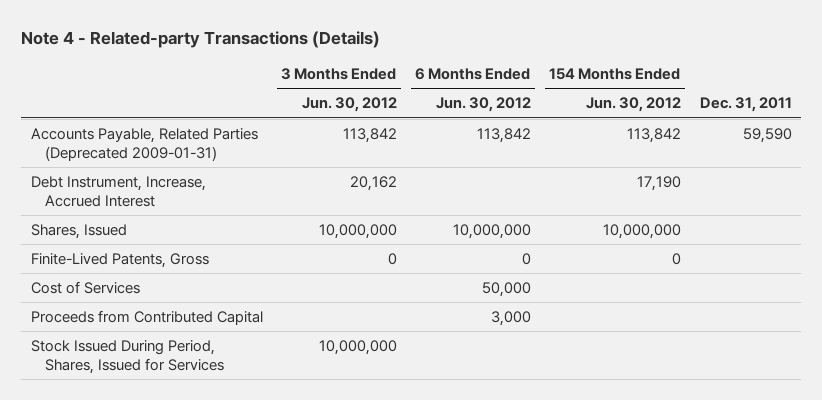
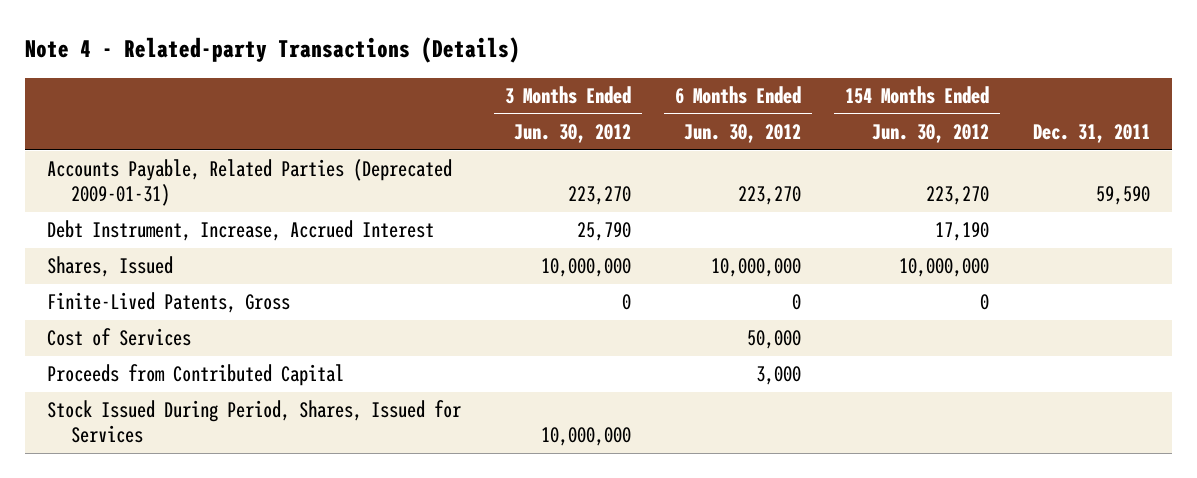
- Accounts Payable, Related Parties (Deprecated 2009-01-31) | 113,842 | 113,842 | 113,842 | 59,590
- Debt Instrument, Increase, Accrued Interest | 20,162 | | 17,190 |
+ Accounts Payable, Related Parties (Deprecated 2009-01-31) | 223,270 | 223,270 | 223,270 | 59,590
+ Debt Instrument, Increase, Accrued Interest | 25,790 | | 17,190 |

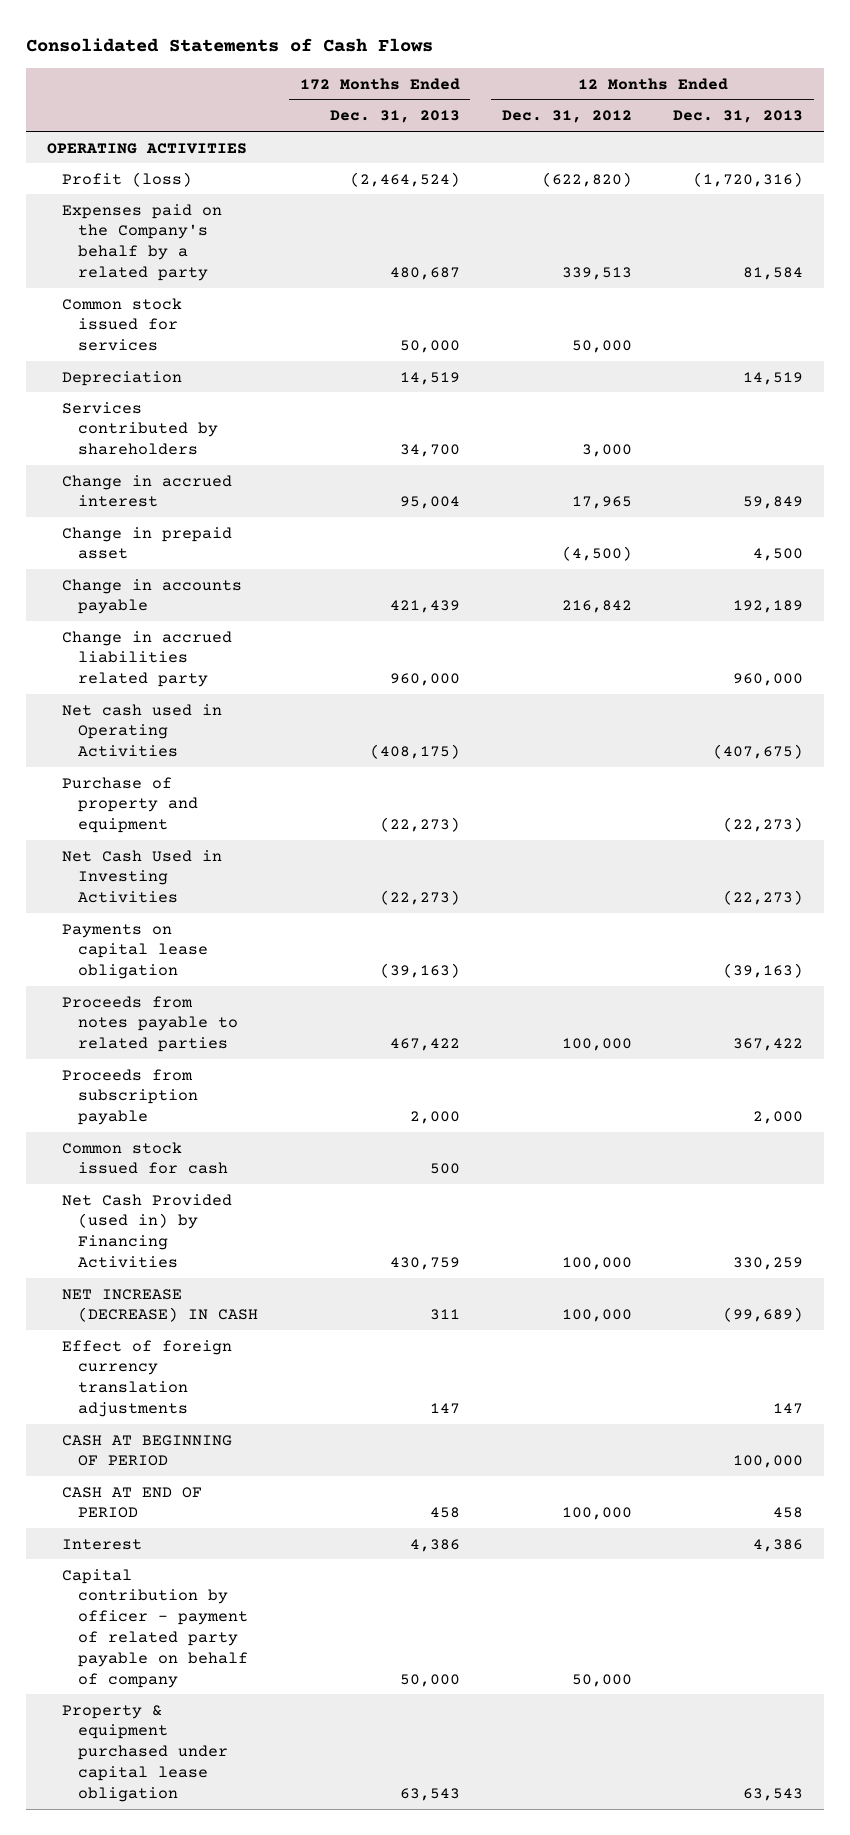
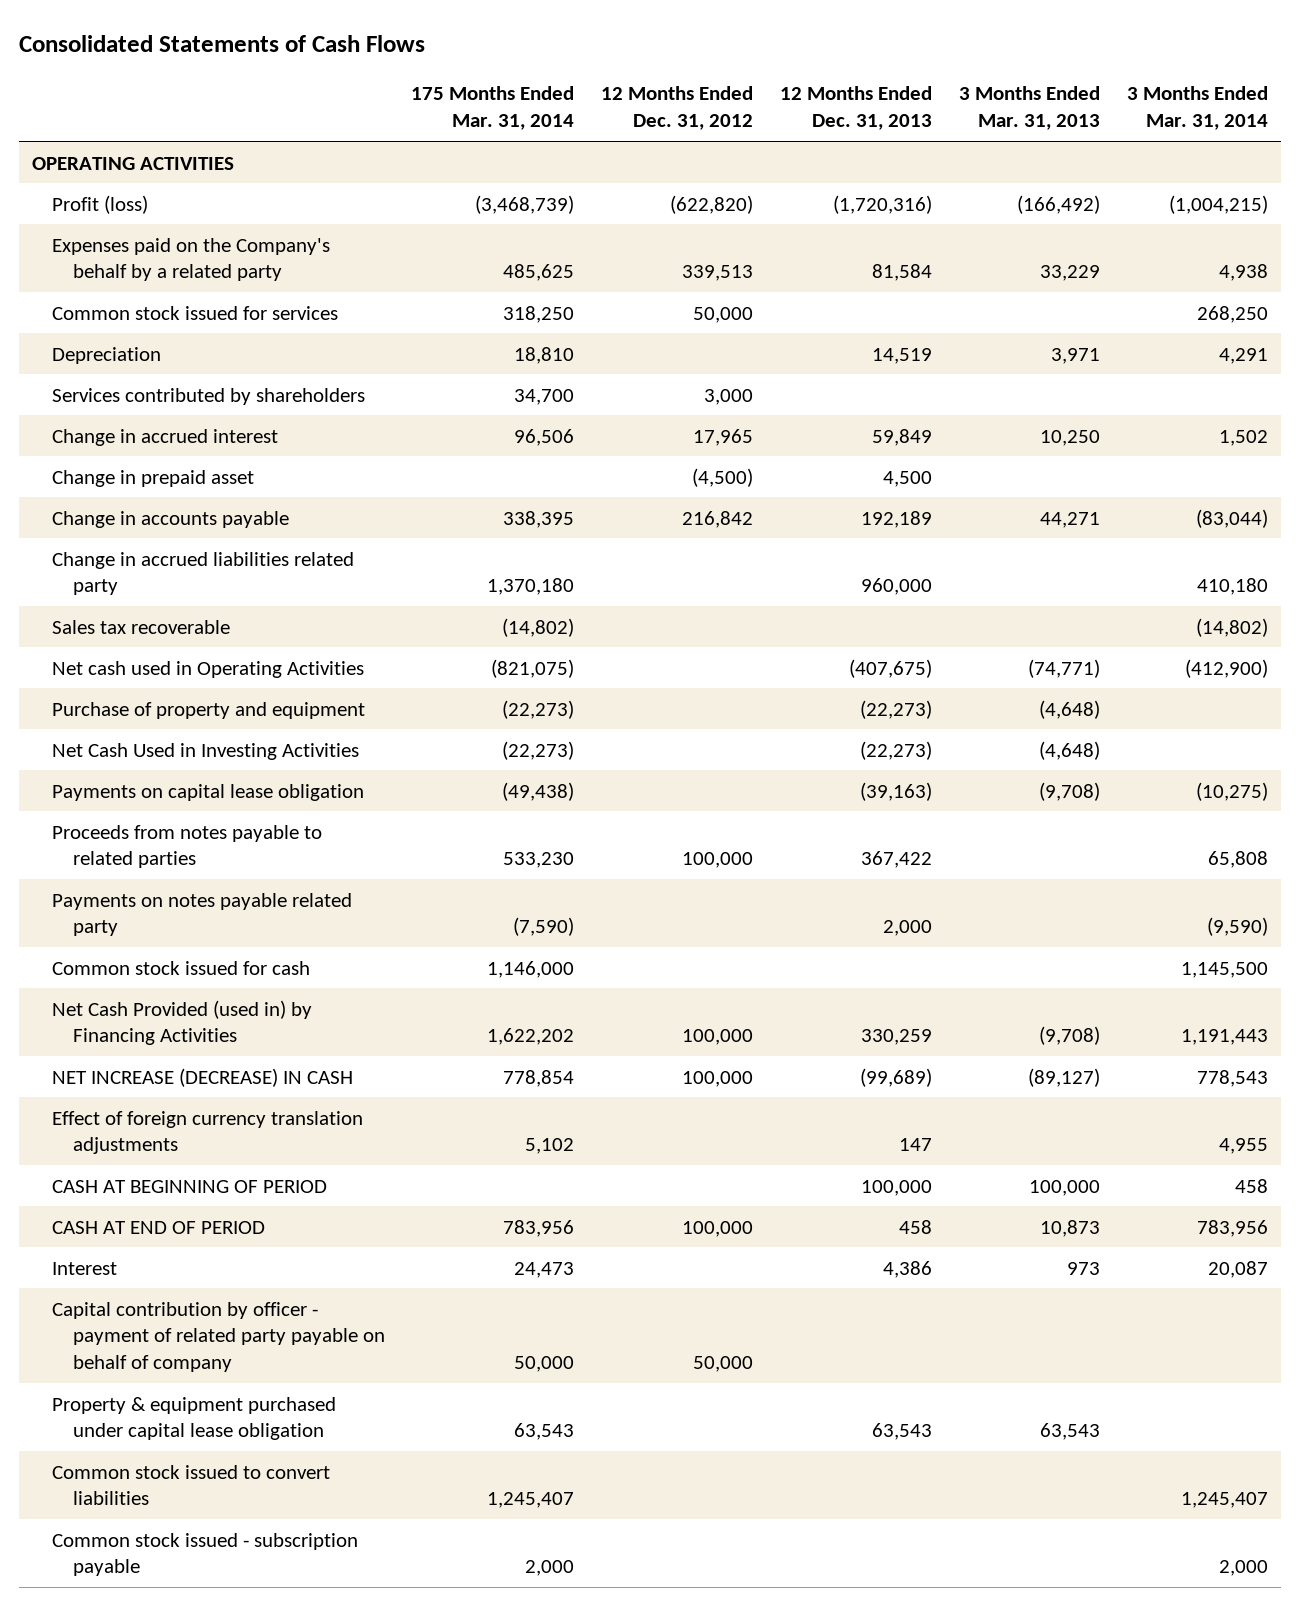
- | 172 Months Ended Dec. 31, 2013 | 12 Months Ended Dec. 31, 2012 | 12 Months Ended Dec. 31, 2013
+ | 175 Months Ended Mar. 31, 2014 | 12 Months Ended Dec. 31, 2012 | 12 Months Ended Dec. 31, 2013 | 3 Months Ended Mar. 31, 2013 | 3 Months Ended Mar. 31, 2014
+ Sales tax recoverable | (14,802) | | | | (14,802)
- Proceeds from subscription payable | 2,000 | | 2,000
+ Payments on notes payable related party | (7,590) | | 2,000 | | (9,590)
+ Common stock issued to convert liabilities | 1,245,407 | | | | 1,245,407
+ Common stock issued - subscription payable | 2,000 | | | | 2,000

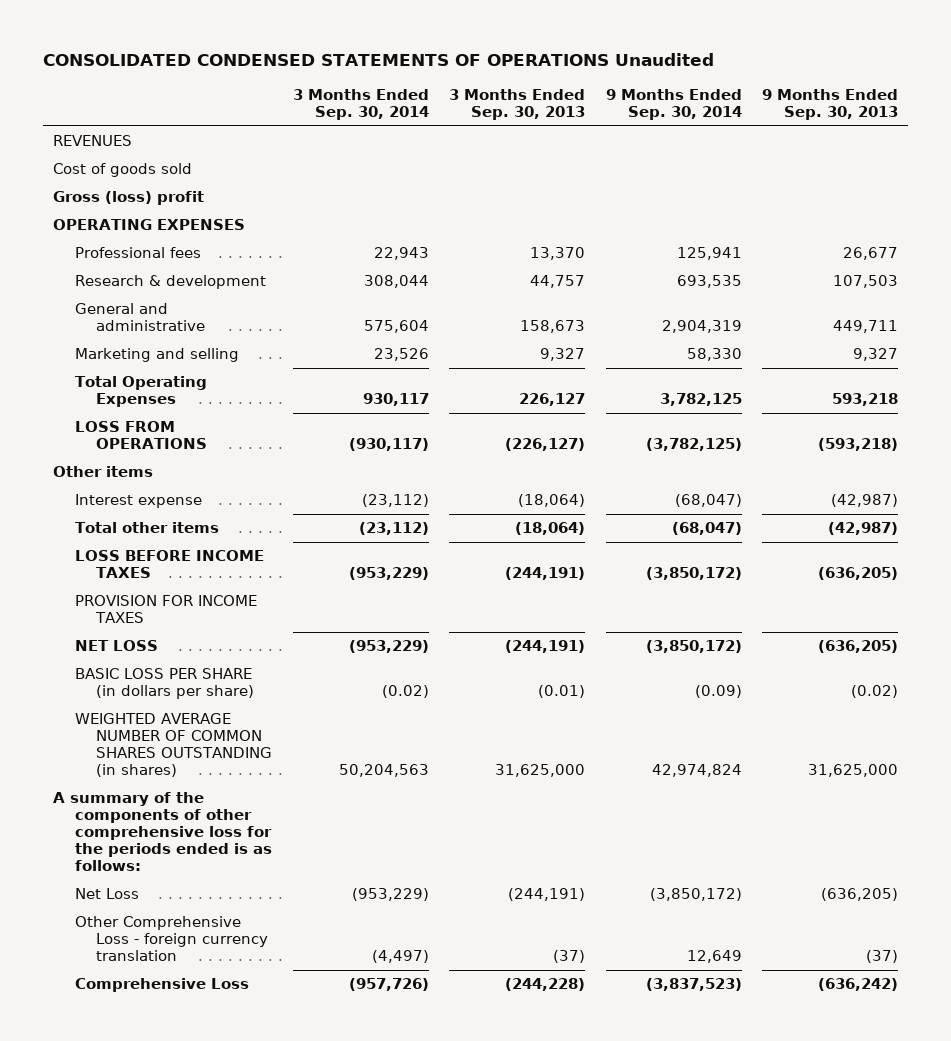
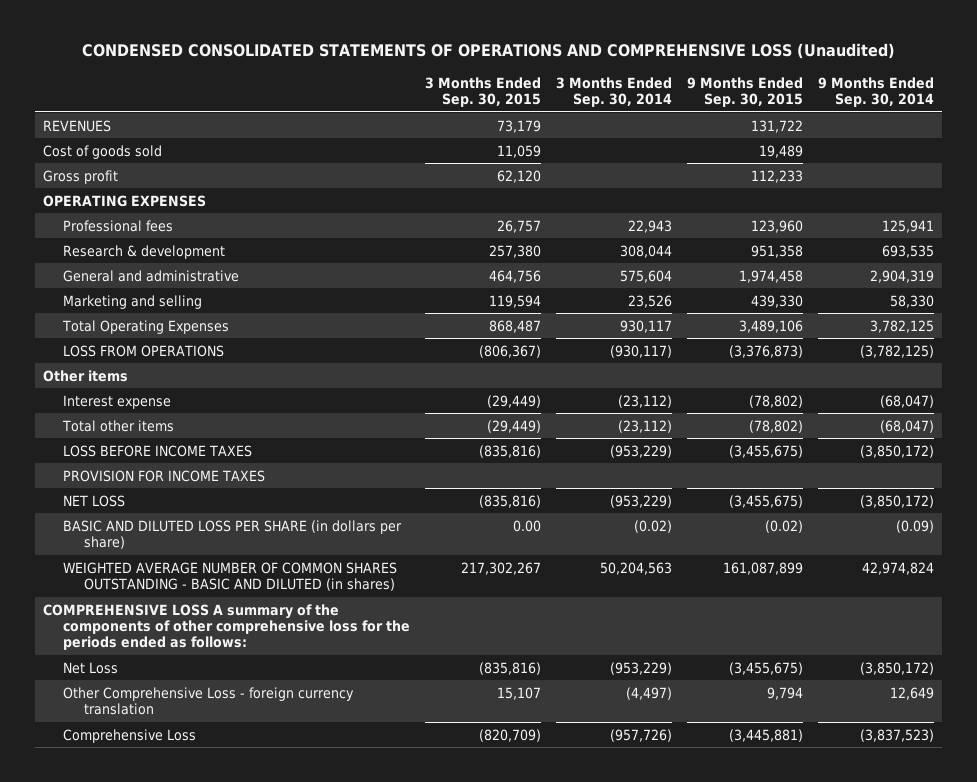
- CONSOLIDATED CONDENSED STATEMENTS OF OPERATIONS Unaudited
+ CONDENSED CONSOLIDATED STATEMENTS OF OPERATIONS AND COMPREHENSIVE LOSS (Unaudited)
- | 3 Months Ended Sep. 30, 2014 | 3 Months Ended Sep. 30, 2013 | 9 Months Ended Sep. 30, 2014 | 9 Months Ended Sep. 30, 2013
+ | 3 Months Ended Sep. 30, 2015 | 3 Months Ended Sep. 30, 2014 | 9 Months Ended Sep. 30, 2015 | 9 Months Ended Sep. 30, 2014
- Gross (loss) profit
+ Gross profit | 62,120 | | 112,233 |
- BASIC LOSS PER SHARE (in dollars per share) | (0.02) | (0.01) | (0.09) | (0.02)
- WEIGHTED AVERAGE NUMBER OF COMMON SHARES OUTSTANDING (in shares) | 50,204,563 | 31,625,000 | 42,974,824 | 31,625,000
- A summary of the components of other comprehensive loss for the periods ended is as follows:
+ BASIC AND DILUTED LOSS PER SHARE (in dollars per share) | 0.00 | (0.02) | (0.02) | (0.09)
+ WEIGHTED AVERAGE NUMBER OF COMMON SHARES OUTSTANDING - BASIC AND DILUTED (in shares) | 217,302,267 | 50,204,563 | 161,087,899 | 42,974,824
+ COMPREHENSIVE LOSS A summary of the components of other comprehensive loss for the periods ended as follows:

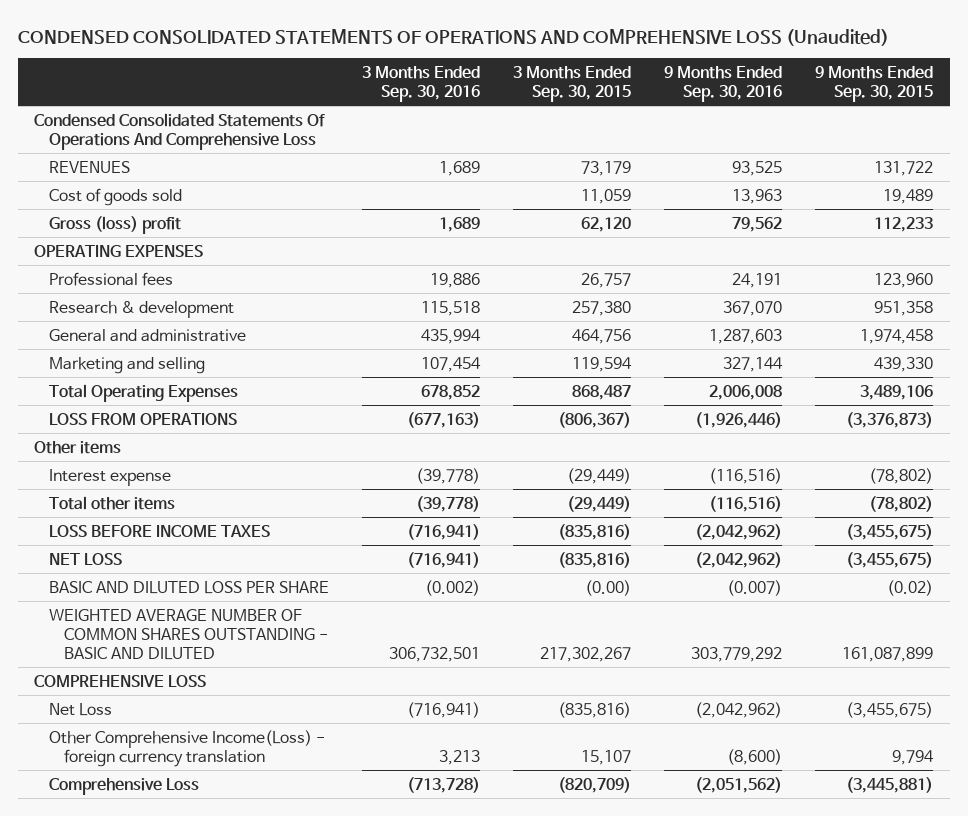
- | 3 Months Ended Sep. 30, 2015 | 3 Months Ended Sep. 30, 2014 | 9 Months Ended Sep. 30, 2015 | 9 Months Ended Sep. 30, 2014
+ | 3 Months Ended Sep. 30, 2016 | 3 Months Ended Sep. 30, 2015 | 9 Months Ended Sep. 30, 2016 | 9 Months Ended Sep. 30, 2015
+ Condensed Consolidated Statements Of Operations And Comprehensive Loss
- Gross profit | 62,120 | | 112,233 |
+ Gross (loss) profit | 1,689 | 62,120 | 79,562 | 112,233
- PROVISION FOR INCOME TAXES
- BASIC AND DILUTED LOSS PER SHARE (in dollars per share) | 0.00 | (0.02) | (0.02) | (0.09)
- WEIGHTED AVERAGE NUMBER OF COMMON SHARES OUTSTANDING - BASIC AND DILUTED (in shares) | 217,302,267 | 50,204,563 | 161,087,899 | 42,974,824
- COMPREHENSIVE LOSS A summary of the components of other comprehensive loss for the periods ended as follows:
+ BASIC AND DILUTED LOSS PER SHARE | (0.002) | (0.00) | (0.007) | (0.02)
+ WEIGHTED AVERAGE NUMBER OF COMMON SHARES OUTSTANDING - BASIC AND DILUTED | 306,732,501 | 217,302,267 | 303,779,292 | 161,087,899
+ COMPREHENSIVE LOSS
- Other Comprehensive Loss - foreign currency translation | 15,107 | (4,497) | 9,794 | 12,649
+ Other Comprehensive Income(Loss) - foreign currency translation | 3,213 | 15,107 | (8,600) | 9,794

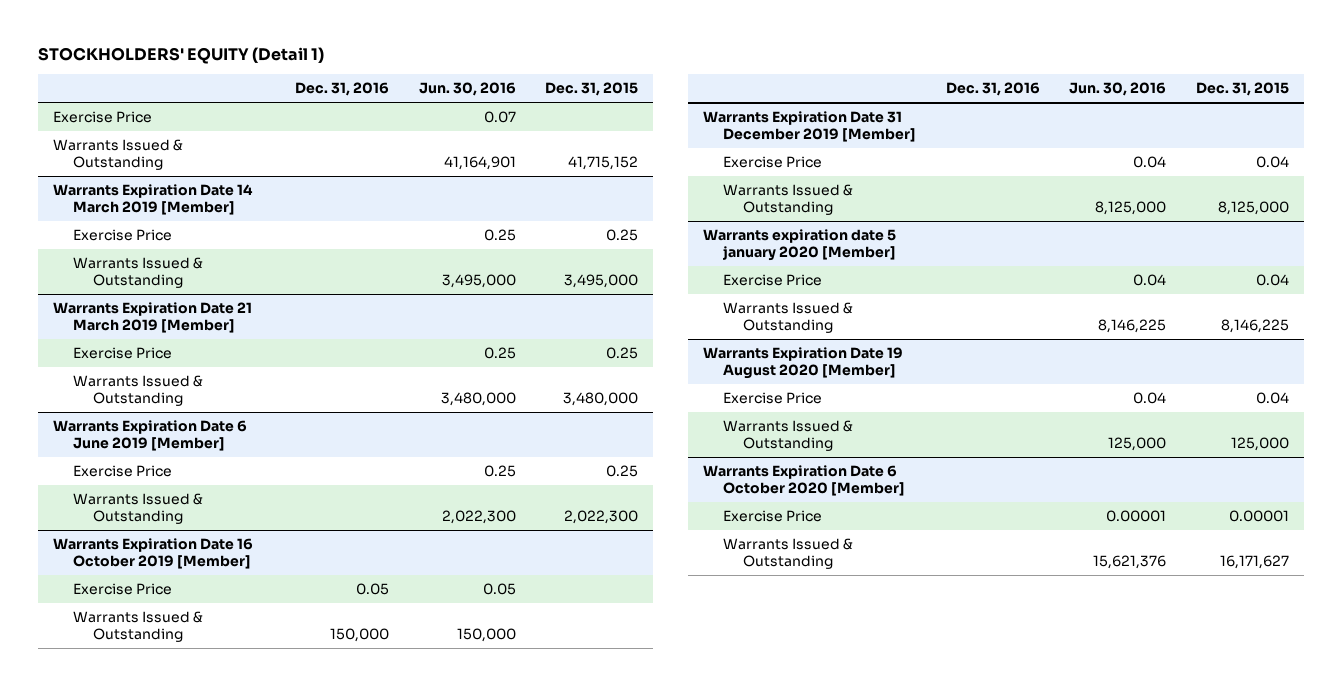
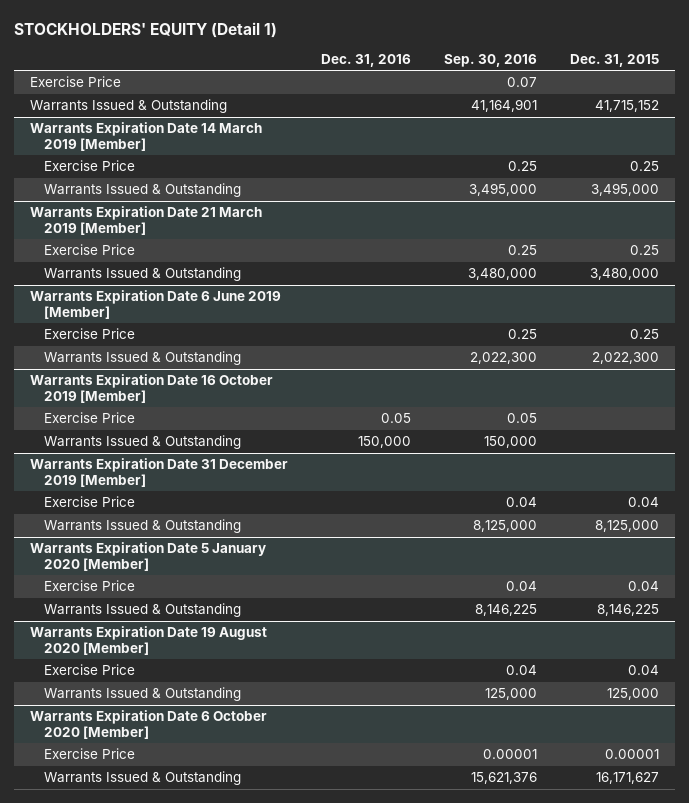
- | Dec. 31, 2016 | Jun. 30, 2016 | Dec. 31, 2015
+ | Dec. 31, 2016 | Sep. 30, 2016 | Dec. 31, 2015
- Warrants expiration date 5 january 2020 [Member]
+ Warrants Expiration Date 5 January 2020 [Member]

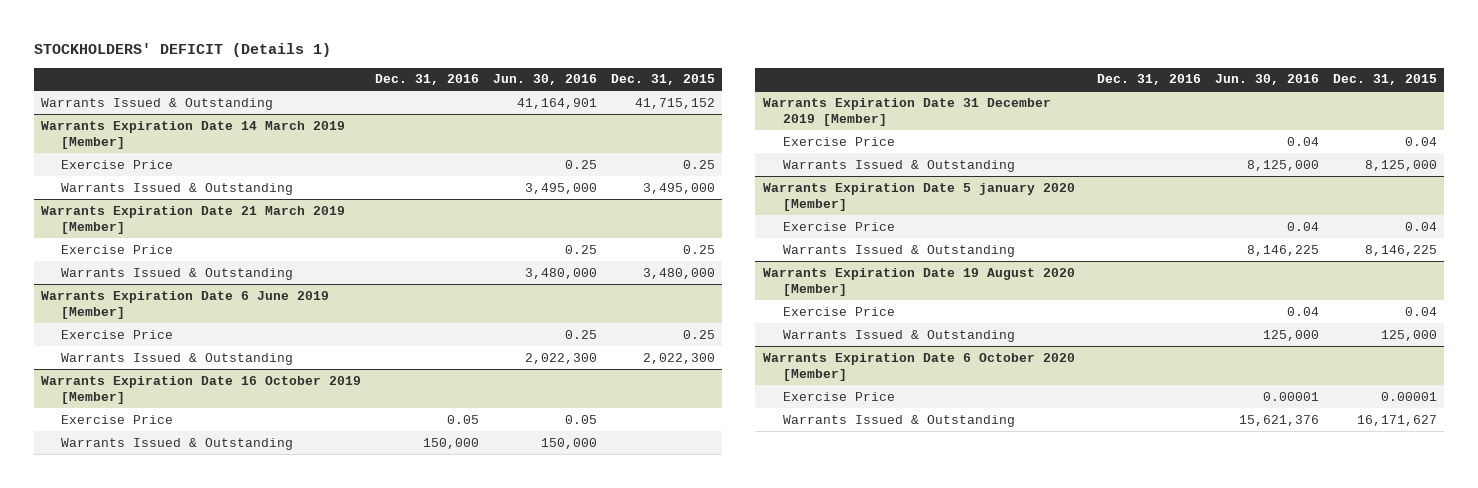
- STOCKHOLDERS' EQUITY (Detail 1)
+ STOCKHOLDERS' DEFICIT (Details 1)
- | Dec. 31, 2016 | Sep. 30, 2016 | Dec. 31, 2015
+ | Dec. 31, 2016 | Jun. 30, 2016 | Dec. 31, 2015
- Exercise Price | | 0.07 |
- Warrants Expiration Date 5 January 2020 [Member]
+ Warrants Expiration Date 5 january 2020 [Member]

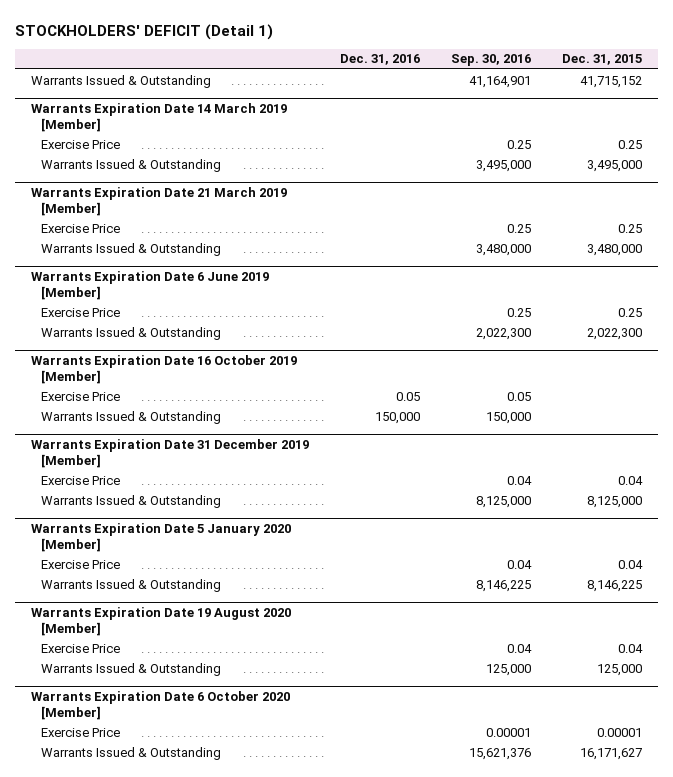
- STOCKHOLDERS' DEFICIT (Details 1)
+ STOCKHOLDERS' DEFICIT (Detail 1)
- | Dec. 31, 2016 | Jun. 30, 2016 | Dec. 31, 2015
+ | Dec. 31, 2016 | Sep. 30, 2016 | Dec. 31, 2015
- Warrants Expiration Date 5 january 2020 [Member]
+ Warrants Expiration Date 5 January 2020 [Member]

